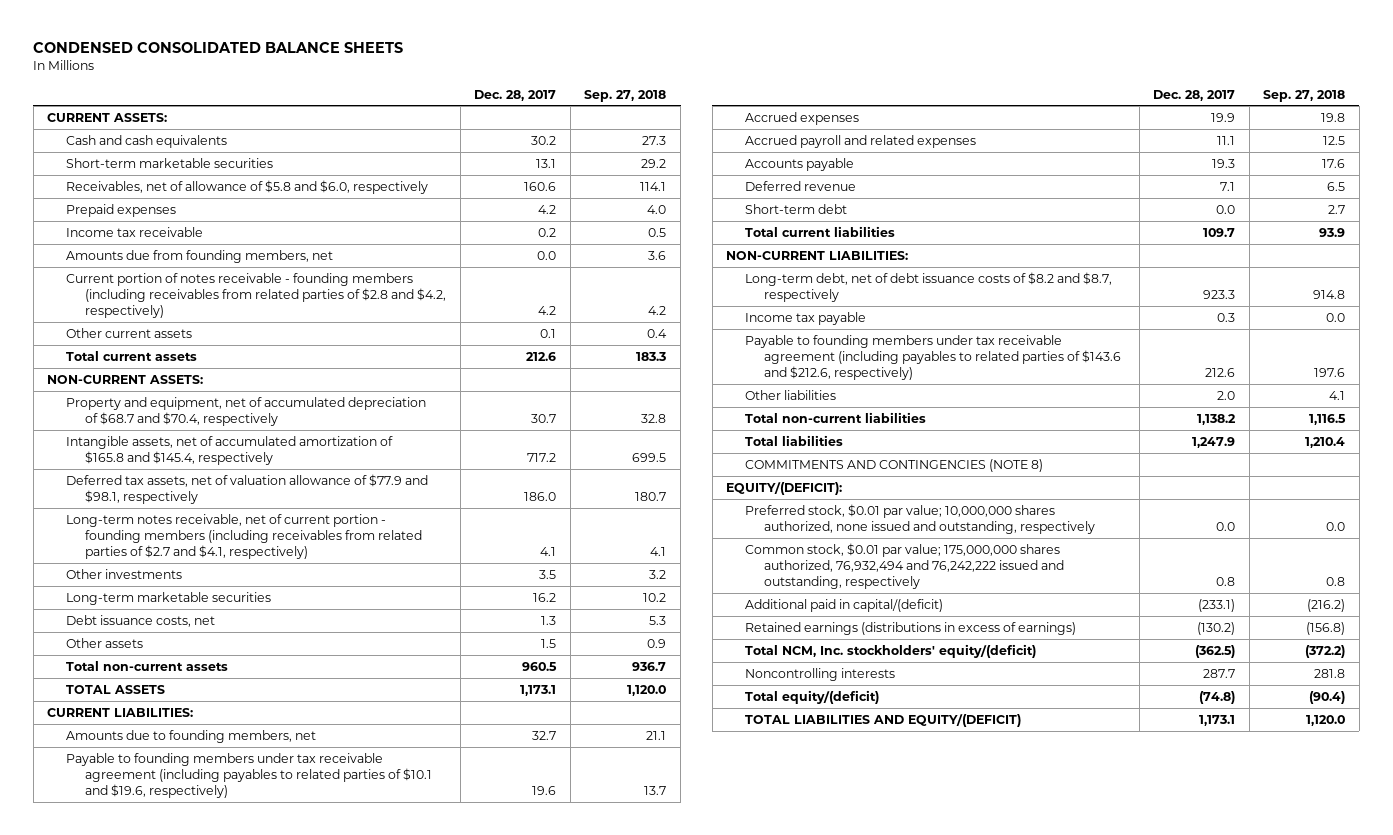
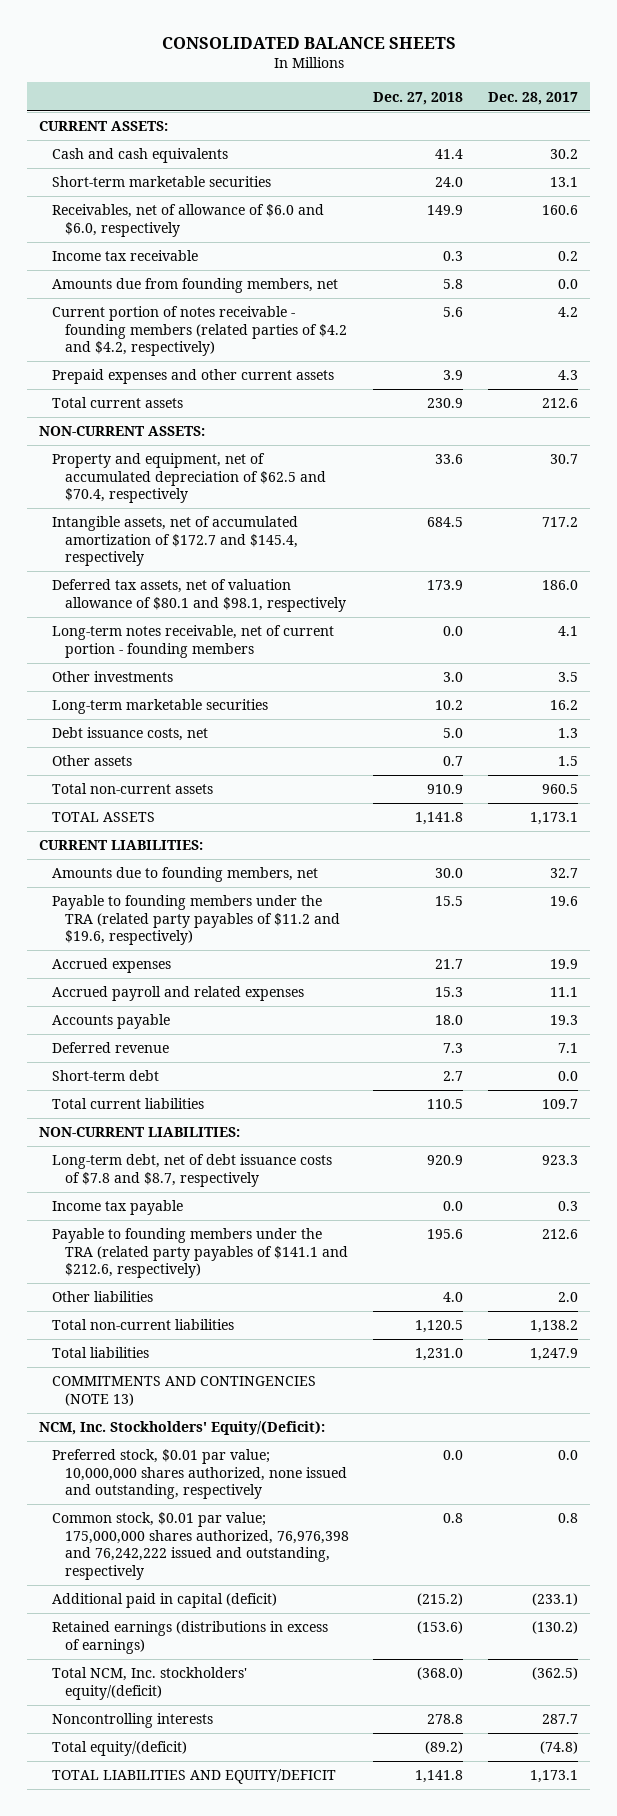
- CONDENSED CONSOLIDATED BALANCE SHEETS
+ CONSOLIDATED BALANCE SHEETS
- | Dec. 28, 2017 | Sep. 27, 2018
+ | Dec. 27, 2018 | Dec. 28, 2017
- Receivables, net of allowance of $5.8 and $6.0, respectively | 160.6 | 114.1
- Prepaid expenses | 4.2 | 4.0
+ Receivables, net of allowance of $6.0 and $6.0, respectively | 149.9 | 160.6
- Current portion of notes receivable - founding members (including receivables from related parties of $2.8 and $4.2, respectively) | 4.2 | 4.2
- Other current assets | 0.1 | 0.4
+ Current portion of notes receivable - founding members (related parties of $4.2 and $4.2, respectively) | 5.6 | 4.2
+ Prepaid expenses and other current assets | 3.9 | 4.3
- Property and equipment, net of accumulated depreciation of $68.7 and $70.4, respectively | 30.7 | 32.8
- Intangible assets, net of accumulated amortization of $165.8 and $145.4, respectively | 717.2 | 699.5
- Deferred tax assets, net of valuation allowance of $77.9 and $98.1, respectively | 186.0 | 180.7
- Long-term notes receivable, net of current portion - founding members (including receivables from related parties of $2.7 and $4.1, respectively) | 4.1 | 4.1
+ Property and equipment, net of accumulated depreciation of $62.5 and $70.4, respectively | 33.6 | 30.7
+ Intangible assets, net of accumulated amortization of $172.7 and $145.4, respectively | 684.5 | 717.2
+ Deferred tax assets, net of valuation allowance of $80.1 and $98.1, respectively | 173.9 | 186.0
+ Long-term notes receivable, net of current portion - founding members | 0.0 | 4.1
- Payable to founding members under tax receivable agreement (including payables to related parties of $10.1 and $19.6, respectively) | 19.6 | 13.7
+ Payable to founding members under the TRA (related party payables of $11.2 and $19.6, respectively) | 15.5 | 19.6
- Long-term debt, net of debt issuance costs of $8.2 and $8.7, respectively | 923.3 | 914.8
+ Long-term debt, net of debt issuance costs of $7.8 and $8.7, respectively | 920.9 | 923.3
- Payable to founding members under tax receivable agreement (including payables to related parties of $143.6 and $212.6, respectively) | 212.6 | 197.6
+ Payable to founding members under the TRA (related party payables of $141.1 and $212.6, respectively) | 195.6 | 212.6
- COMMITMENTS AND CONTINGENCIES (NOTE 8)
- EQUITY/(DEFICIT):
+ COMMITMENTS AND CONTINGENCIES (NOTE 13)
+ NCM, Inc. Stockholders' Equity/(Deficit):
- Common stock, $0.01 par value; 175,000,000 shares authorized, 76,932,494 and 76,242,222 issued and outstanding, respectively | 0.8 | 0.8
- Additional paid in capital/(deficit) | (233.1) | (216.2)
+ Common stock, $0.01 par value; 175,000,000 shares authorized, 76,976,398 and 76,242,222 issued and outstanding, respectively | 0.8 | 0.8
+ Additional paid in capital (deficit) | (215.2) | (233.1)
- TOTAL LIABILITIES AND EQUITY/(DEFICIT) | 1,173.1 | 1,120.0
+ TOTAL LIABILITIES AND EQUITY/DEFICIT | 1,141.8 | 1,173.1

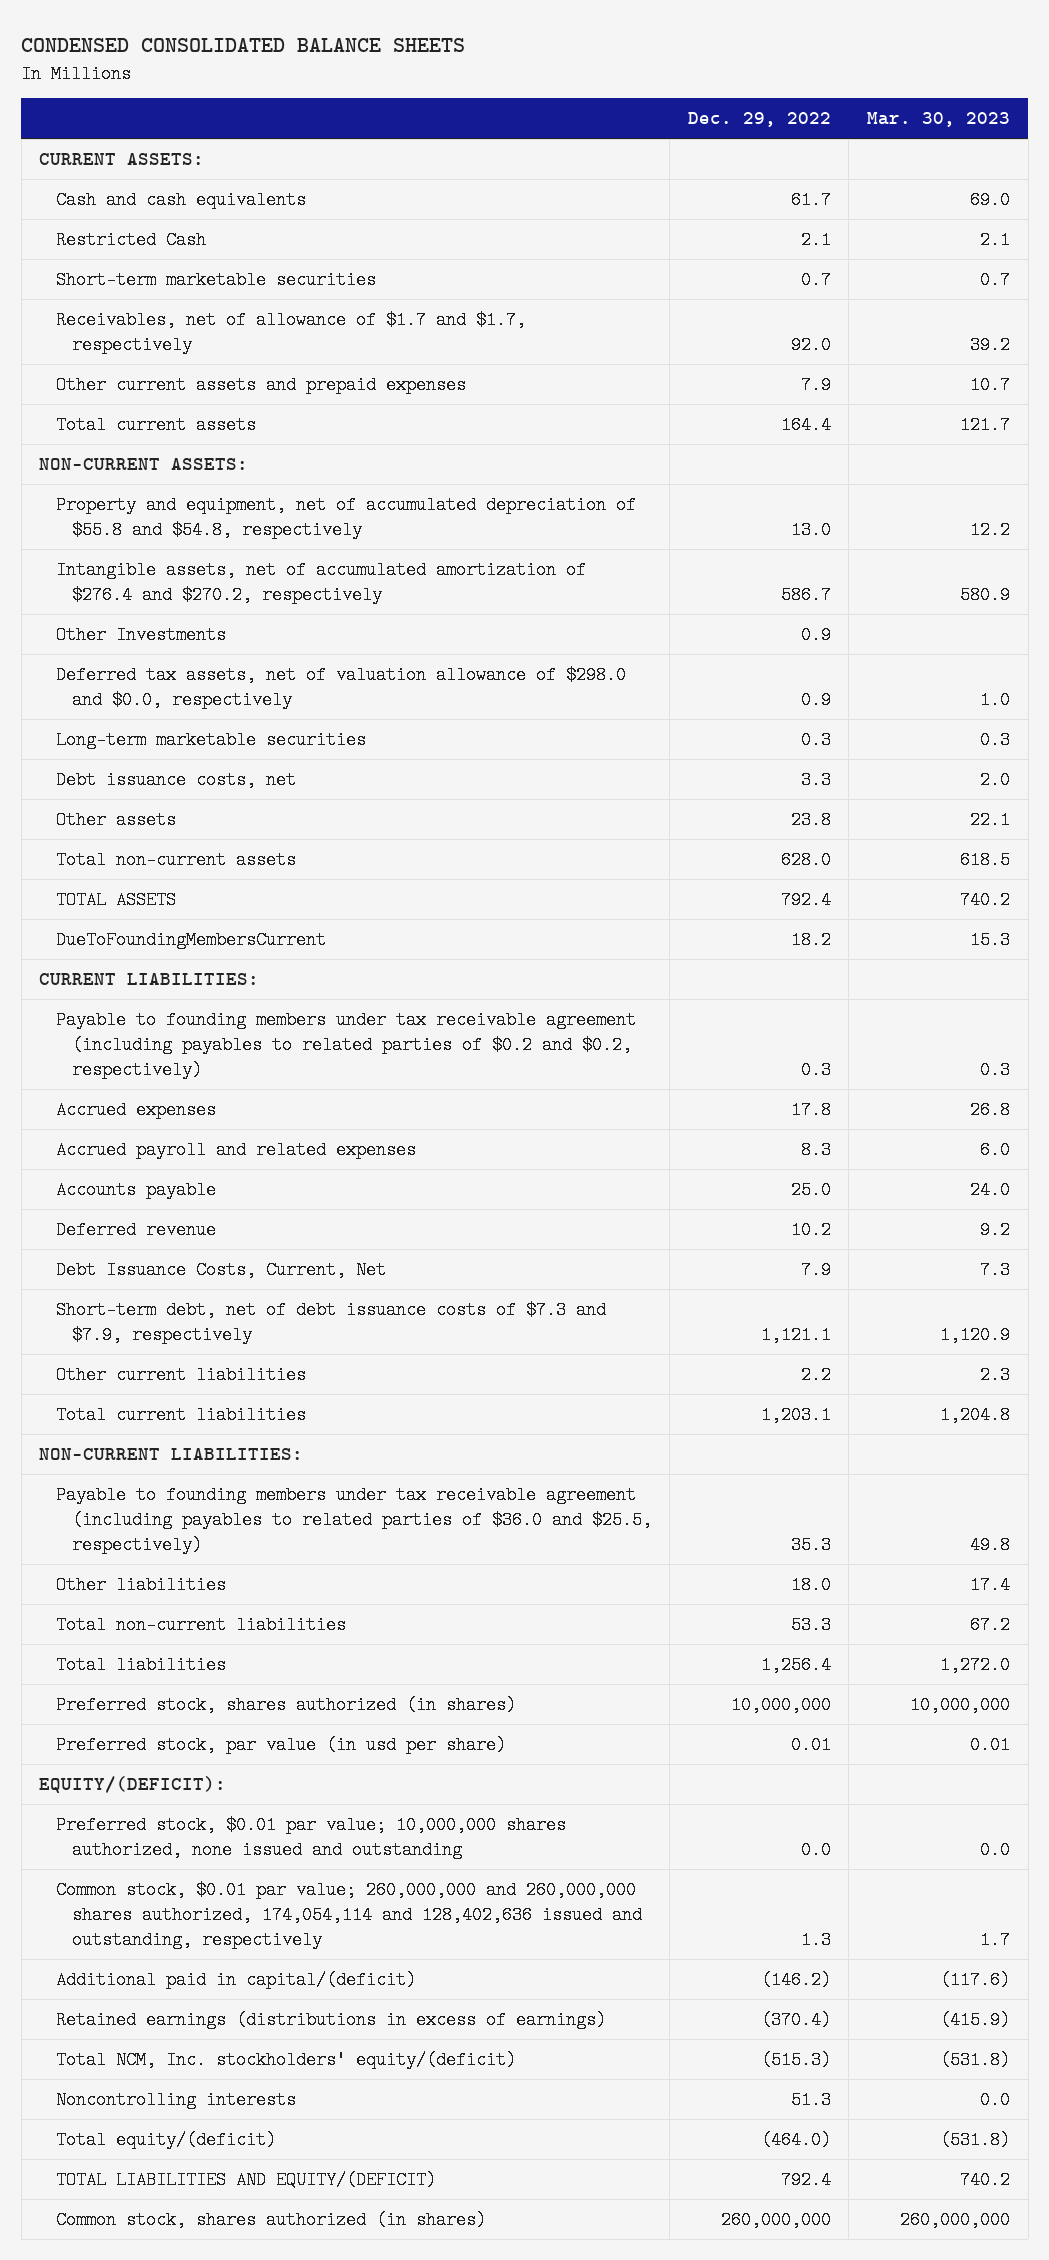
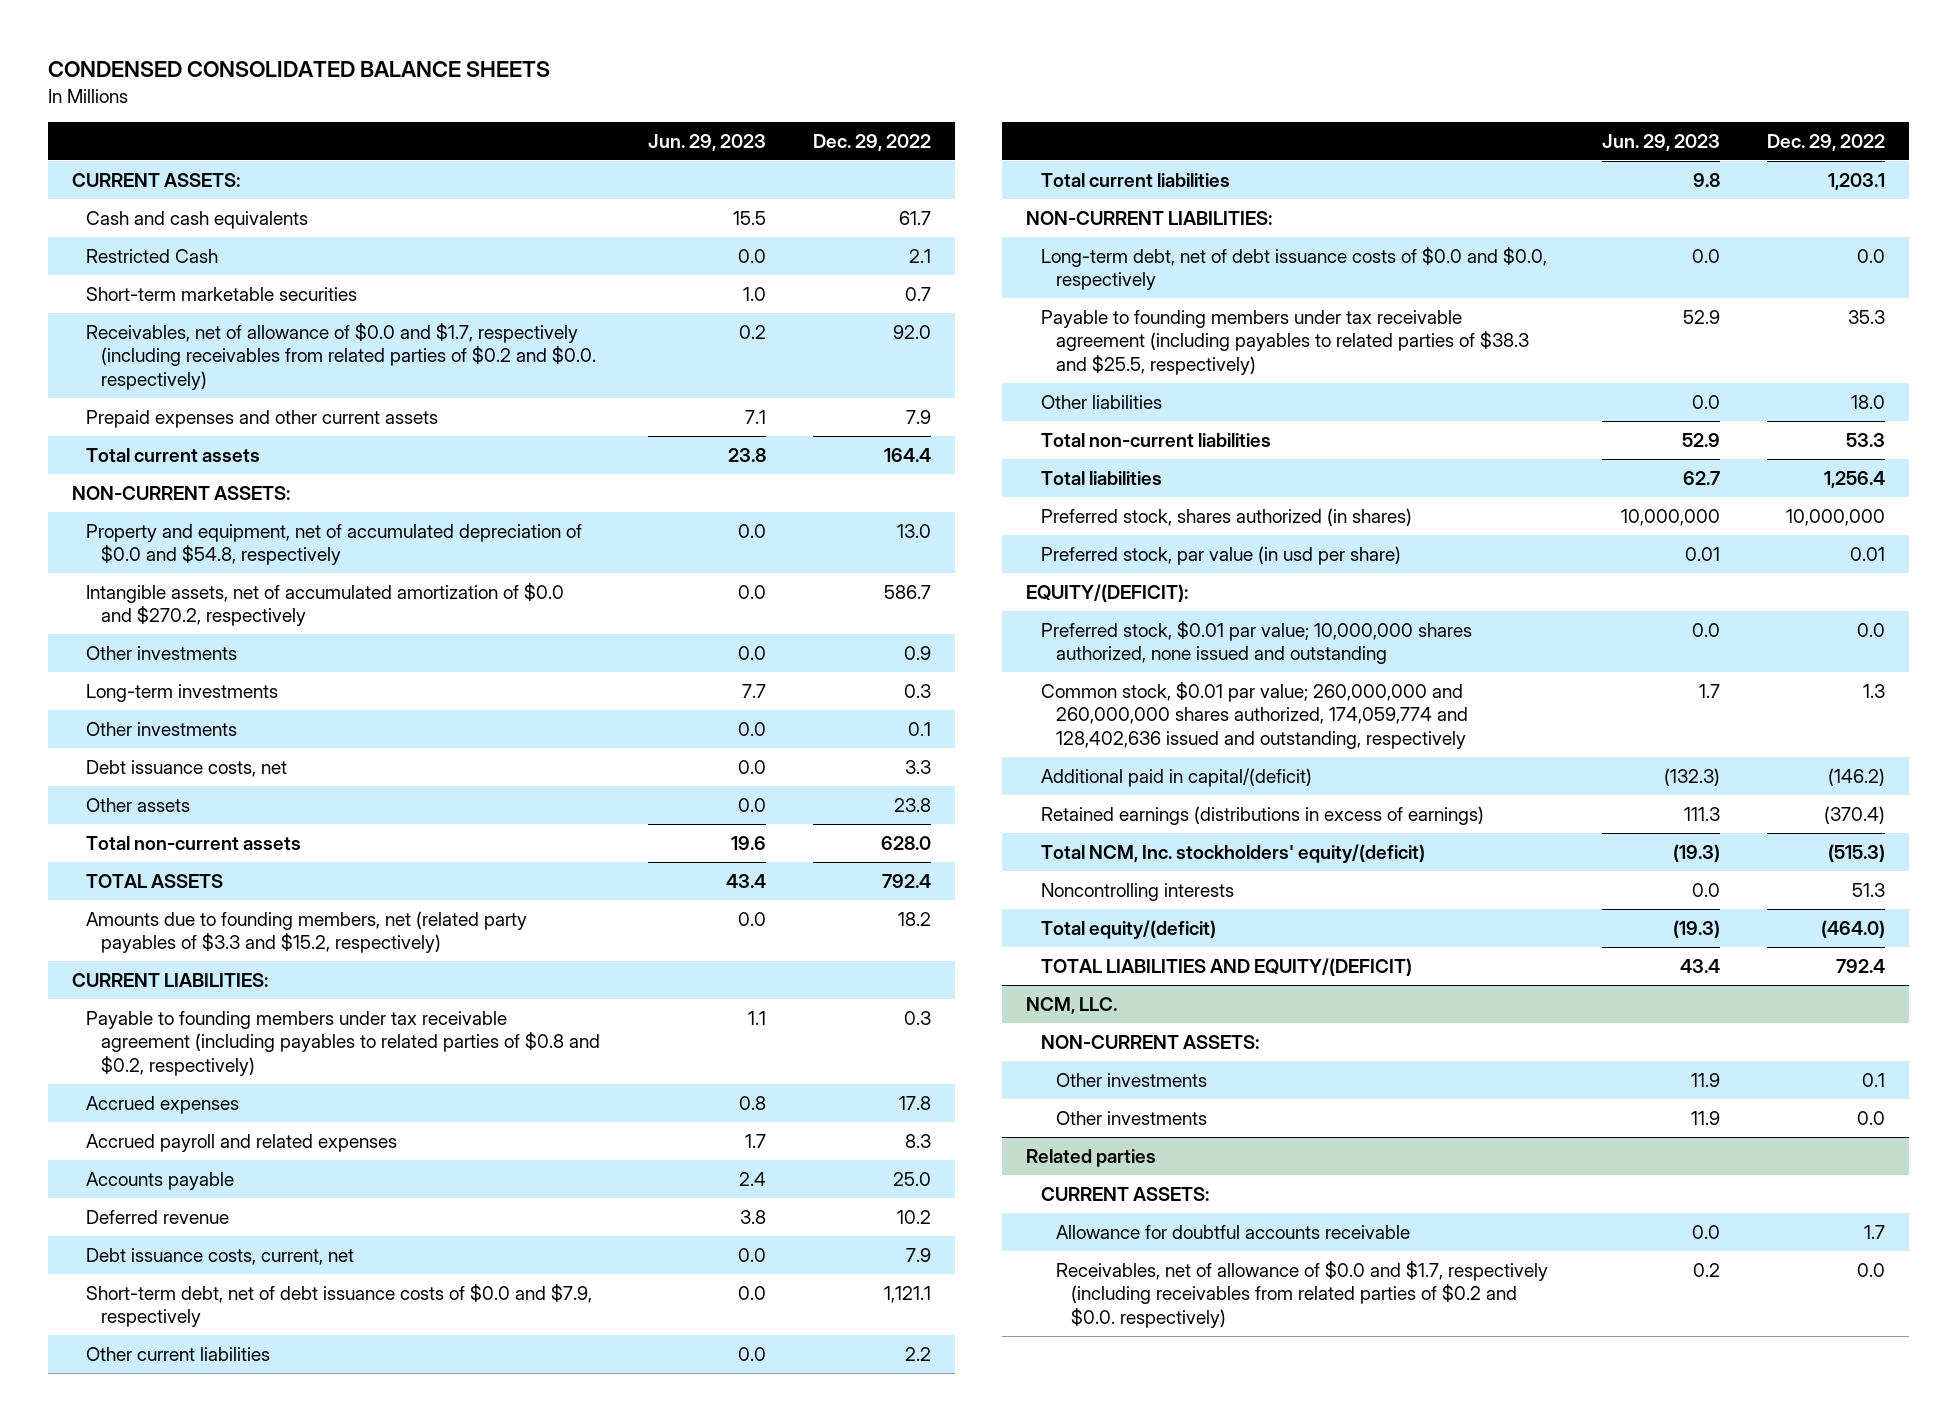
- | Dec. 29, 2022 | Mar. 30, 2023
+ | Jun. 29, 2023 | Dec. 29, 2022
- Receivables, net of allowance of $1.7 and $1.7, respectively | 92.0 | 39.2
- Other current assets and prepaid expenses | 7.9 | 10.7
+ Receivables, net of allowance of $0.0 and $1.7, respectively (including receivables from related parties of $0.2 and $0.0. respectively) | 0.2 | 92.0
+ Prepaid expenses and other current assets | 7.1 | 7.9
- Property and equipment, net of accumulated depreciation of $55.8 and $54.8, respectively | 13.0 | 12.2
- Intangible assets, net of accumulated amortization of $276.4 and $270.2, respectively | 586.7 | 580.9
- Other Investments | 0.9 |
- Deferred tax assets, net of valuation allowance of $298.0 and $0.0, respectively | 0.9 | 1.0
- Long-term marketable securities | 0.3 | 0.3
+ Property and equipment, net of accumulated depreciation of $0.0 and $54.8, respectively | 0.0 | 13.0
+ Intangible assets, net of accumulated amortization of $0.0 and $270.2, respectively | 0.0 | 586.7
+ Other investments | 0.0 | 0.9
+ Long-term investments | 7.7 | 0.3
+ Other investments | 0.0 | 0.1
- DueToFoundingMembersCurrent | 18.2 | 15.3
+ Amounts due to founding members, net (related party payables of $3.3 and $15.2, respectively) | 0.0 | 18.2
- Payable to founding members under tax receivable agreement (including payables to related parties of $0.2 and $0.2, respectively) | 0.3 | 0.3
+ Payable to founding members under tax receivable agreement (including payables to related parties of $0.8 and $0.2, respectively) | 1.1 | 0.3
- Debt Issuance Costs, Current, Net | 7.9 | 7.3
- Short-term debt, net of debt issuance costs of $7.3 and $7.9, respectively | 1,121.1 | 1,120.9
+ Debt issuance costs, current, net | 0.0 | 7.9
+ Short-term debt, net of debt issuance costs of $0.0 and $7.9, respectively | 0.0 | 1,121.1
- Payable to founding members under tax receivable agreement (including payables to related parties of $36.0 and $25.5, respectively) | 35.3 | 49.8
+ Long-term debt, net of debt issuance costs of $0.0 and $0.0, respectively | 0.0 | 0.0
+ Payable to founding members under tax receivable agreement (including payables to related parties of $38.3 and $25.5, respectively) | 52.9 | 35.3
- Common stock, $0.01 par value; 260,000,000 and 260,000,000 shares authorized, 174,054,114 and 128,402,636 issued and outstanding, respectively | 1.3 | 1.7
+ Common stock, $0.01 par value; 260,000,000 and 260,000,000 shares authorized, 174,059,774 and 128,402,636 issued and outstanding, respectively | 1.7 | 1.3
- Common stock, shares authorized (in shares) | 260,000,000 | 260,000,000
+ NCM, LLC.
+ NON-CURRENT ASSETS:
+ Other investments | 11.9 | 0.1
+ Other investments | 11.9 | 0.0
+ Related parties
+ CURRENT ASSETS:
+ Allowance for doubtful accounts receivable | 0.0 | 1.7
+ Receivables, net of allowance of $0.0 and $1.7, respectively (including receivables from related parties of $0.2 and $0.0. respectively) | 0.2 | 0.0

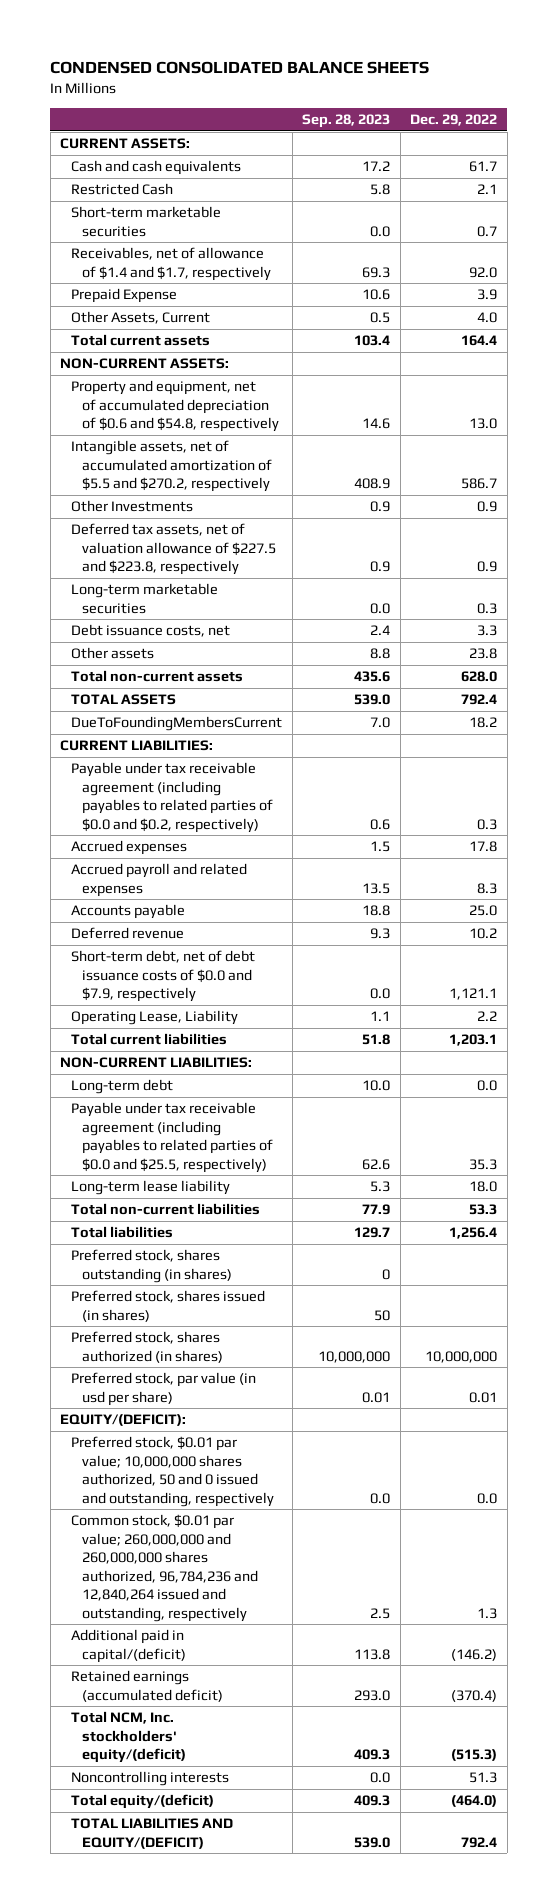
- | Jun. 29, 2023 | Dec. 29, 2022
+ | Sep. 28, 2023 | Dec. 29, 2022
- Receivables, net of allowance of $0.0 and $1.7, respectively (including receivables from related parties of $0.2 and $0.0. respectively) | 0.2 | 92.0
- Prepaid expenses and other current assets | 7.1 | 7.9
+ Receivables, net of allowance of $1.4 and $1.7, respectively | 69.3 | 92.0
+ Prepaid Expense | 10.6 | 3.9
+ Other Assets, Current | 0.5 | 4.0
- Property and equipment, net of accumulated depreciation of $0.0 and $54.8, respectively | 0.0 | 13.0
- Intangible assets, net of accumulated amortization of $0.0 and $270.2, respectively | 0.0 | 586.7
- Other investments | 0.0 | 0.9
- Long-term investments | 7.7 | 0.3
- Other investments | 0.0 | 0.1
+ Property and equipment, net of accumulated depreciation of $0.6 and $54.8, respectively | 14.6 | 13.0
+ Intangible assets, net of accumulated amortization of $5.5 and $270.2, respectively | 408.9 | 586.7
+ Other Investments | 0.9 | 0.9
+ Deferred tax assets, net of valuation allowance of $227.5 and $223.8, respectively | 0.9 | 0.9
+ Long-term marketable securities | 0.0 | 0.3
- Amounts due to founding members, net (related party payables of $3.3 and $15.2, respectively) | 0.0 | 18.2
+ DueToFoundingMembersCurrent | 7.0 | 18.2
- Payable to founding members under tax receivable agreement (including payables to related parties of $0.8 and $0.2, respectively) | 1.1 | 0.3
+ Payable under tax receivable agreement (including payables to related parties of $0.0 and $0.2, respectively) | 0.6 | 0.3
- Debt issuance costs, current, net | 0.0 | 7.9
- Other current liabilities | 0.0 | 2.2
+ Operating Lease, Liability | 1.1 | 2.2
- Long-term debt, net of debt issuance costs of $0.0 and $0.0, respectively | 0.0 | 0.0
- Payable to founding members under tax receivable agreement (including payables to related parties of $38.3 and $25.5, respectively) | 52.9 | 35.3
- Other liabilities | 0.0 | 18.0
+ Long-term debt | 10.0 | 0.0
+ Payable under tax receivable agreement (including payables to related parties of $0.0 and $25.5, respectively) | 62.6 | 35.3
+ Long-term lease liability | 5.3 | 18.0
+ Preferred stock, shares outstanding (in shares) | 0 |
+ Preferred stock, shares issued (in shares) | 50 |
- Preferred stock, $0.01 par value; 10,000,000 shares authorized, none issued and outstanding | 0.0 | 0.0
- Common stock, $0.01 par value; 260,000,000 and 260,000,000 shares authorized, 174,059,774 and 128,402,636 issued and outstanding, respectively | 1.7 | 1.3
+ Preferred stock, $0.01 par value; 10,000,000 shares authorized, 50 and 0 issued and outstanding, respectively | 0.0 | 0.0
+ Common stock, $0.01 par value; 260,000,000 and 260,000,000 shares authorized, 96,784,236 and 12,840,264 issued and outstanding, respectively | 2.5 | 1.3
- Retained earnings (distributions in excess of earnings) | 111.3 | (370.4)
+ Retained earnings (accumulated deficit) | 293.0 | (370.4)
- NCM, LLC.
- NON-CURRENT ASSETS:
- Other investments | 11.9 | 0.1
- Other investments | 11.9 | 0.0
- Related parties
- CURRENT ASSETS:
- Allowance for doubtful accounts receivable | 0.0 | 1.7
- Receivables, net of allowance of $0.0 and $1.7, respectively (including receivables from related parties of $0.2 and $0.0. respectively) | 0.2 | 0.0

